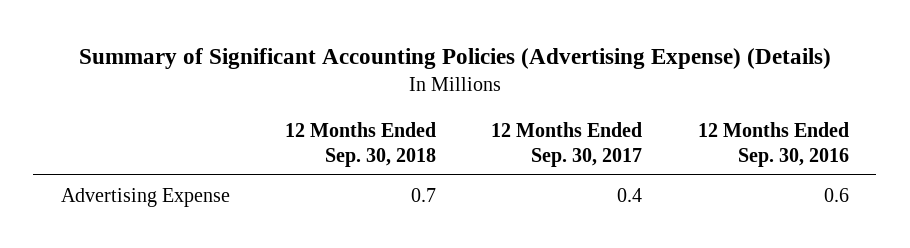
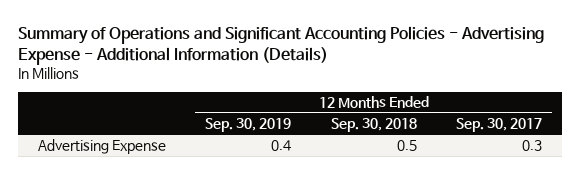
- Summary of Significant Accounting Policies (Advertising Expense) (Details)
+ Summary of Operations and Significant Accounting Policies - Advertising Expense - Additional Information (Details)
- | 12 Months Ended Sep. 30, 2018 | 12 Months Ended Sep. 30, 2017 | 12 Months Ended Sep. 30, 2016
+ | 12 Months Ended Sep. 30, 2019 | 12 Months Ended Sep. 30, 2018 | 12 Months Ended Sep. 30, 2017
- Advertising Expense | 0.7 | 0.4 | 0.6
+ Advertising Expense | 0.4 | 0.5 | 0.3

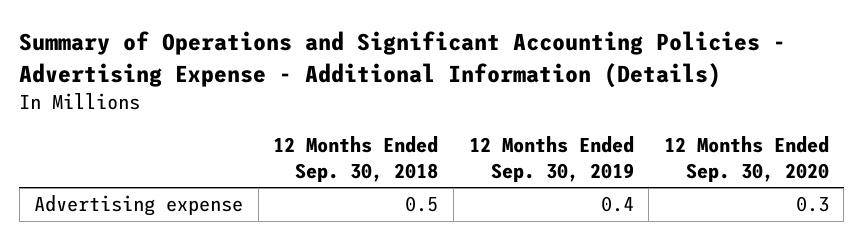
- | 12 Months Ended Sep. 30, 2019 | 12 Months Ended Sep. 30, 2018 | 12 Months Ended Sep. 30, 2017
+ | 12 Months Ended Sep. 30, 2018 | 12 Months Ended Sep. 30, 2019 | 12 Months Ended Sep. 30, 2020
- Advertising Expense | 0.4 | 0.5 | 0.3
+ Advertising expense | 0.5 | 0.4 | 0.3

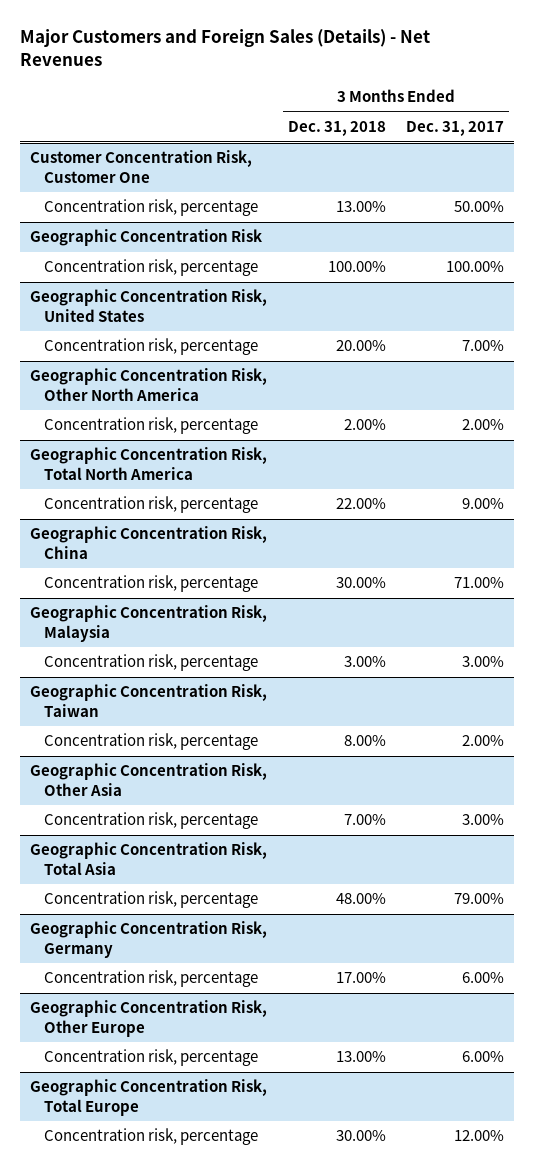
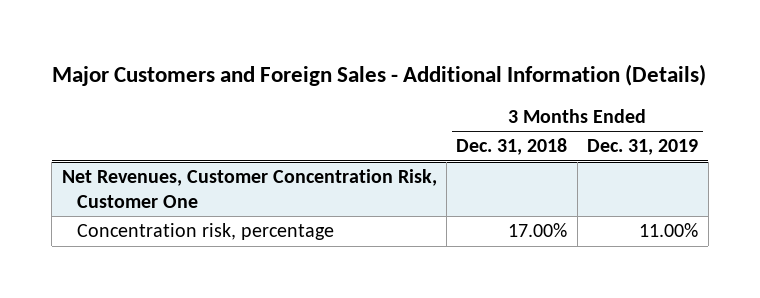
- Major Customers and Foreign Sales (Details) - Net Revenues
+ Major Customers and Foreign Sales - Additional Information (Details)
- | 3 Months Ended Dec. 31, 2018 | 3 Months Ended Dec. 31, 2017
+ | 3 Months Ended Dec. 31, 2018 | 3 Months Ended Dec. 31, 2019
- Customer Concentration Risk, Customer One
- Concentration risk, percentage | 13.00% | 50.00%
- Geographic Concentration Risk
- Concentration risk, percentage | 100.00% | 100.00%
- Geographic Concentration Risk, United States
- Concentration risk, percentage | 20.00% | 7.00%
- Geographic Concentration Risk, Other North America
- Concentration risk, percentage | 2.00% | 2.00%
- Geographic Concentration Risk, Total North America
- Concentration risk, percentage | 22.00% | 9.00%
- Geographic Concentration Risk, China
- Concentration risk, percentage | 30.00% | 71.00%
- Geographic Concentration Risk, Malaysia
- Concentration risk, percentage | 3.00% | 3.00%
- Geographic Concentration Risk, Taiwan
- Concentration risk, percentage | 8.00% | 2.00%
- Geographic Concentration Risk, Other Asia
- Concentration risk, percentage | 7.00% | 3.00%
- Geographic Concentration Risk, Total Asia
- Concentration risk, percentage | 48.00% | 79.00%
- Geographic Concentration Risk, Germany
+ Net Revenues, Customer Concentration Risk, Customer One
- Geographic Concentration Risk, Other Europe
- Concentration risk, percentage | 13.00% | 6.00%
- Geographic Concentration Risk, Total Europe
- Concentration risk, percentage | 30.00% | 12.00%

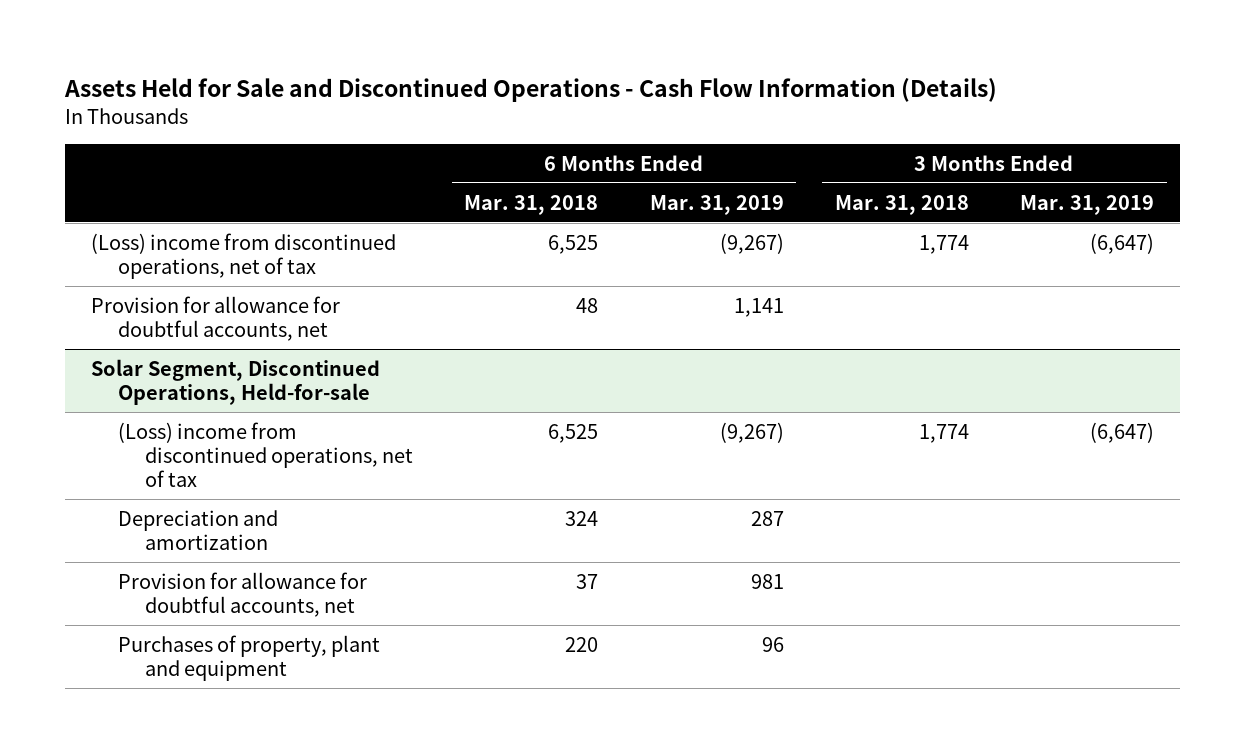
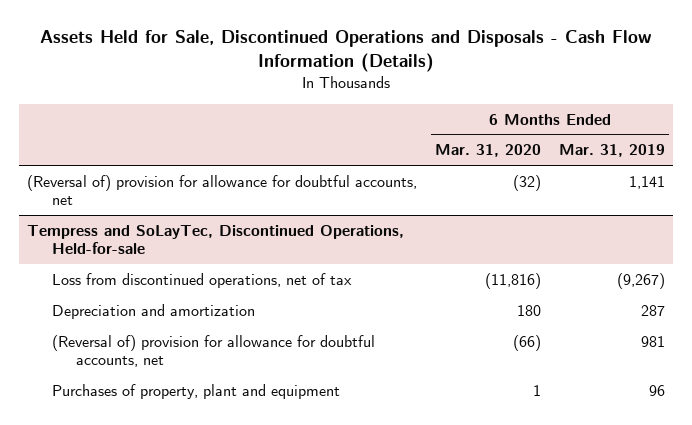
- Assets Held for Sale and Discontinued Operations - Cash Flow Information (Details)
+ Assets Held for Sale, Discontinued Operations and Disposals - Cash Flow Information (Details)
- | 6 Months Ended Mar. 31, 2018 | 6 Months Ended Mar. 31, 2019 | 3 Months Ended Mar. 31, 2018 | 3 Months Ended Mar. 31, 2019
+ | 6 Months Ended Mar. 31, 2020 | 6 Months Ended Mar. 31, 2019
- (Loss) income from discontinued operations, net of tax | 6,525 | (9,267) | 1,774 | (6,647)
- Provision for allowance for doubtful accounts, net | 48 | 1,141 | |
- Solar Segment, Discontinued Operations, Held-for-sale
- (Loss) income from discontinued operations, net of tax | 6,525 | (9,267) | 1,774 | (6,647)
+ (Reversal of) provision for allowance for doubtful accounts, net | (32) | 1,141
+ Tempress and SoLayTec, Discontinued Operations, Held-for-sale
+ Loss from discontinued operations, net of tax | (11,816) | (9,267)
- Provision for allowance for doubtful accounts, net | 37 | 981 | |
+ (Reversal of) provision for allowance for doubtful accounts, net | (66) | 981

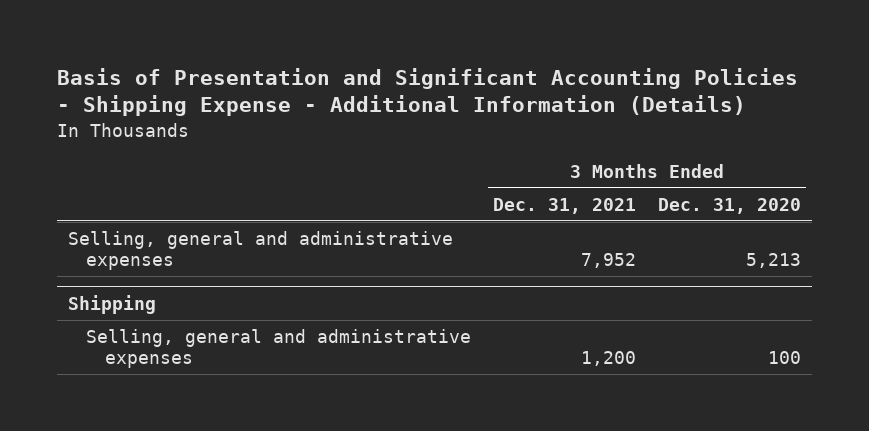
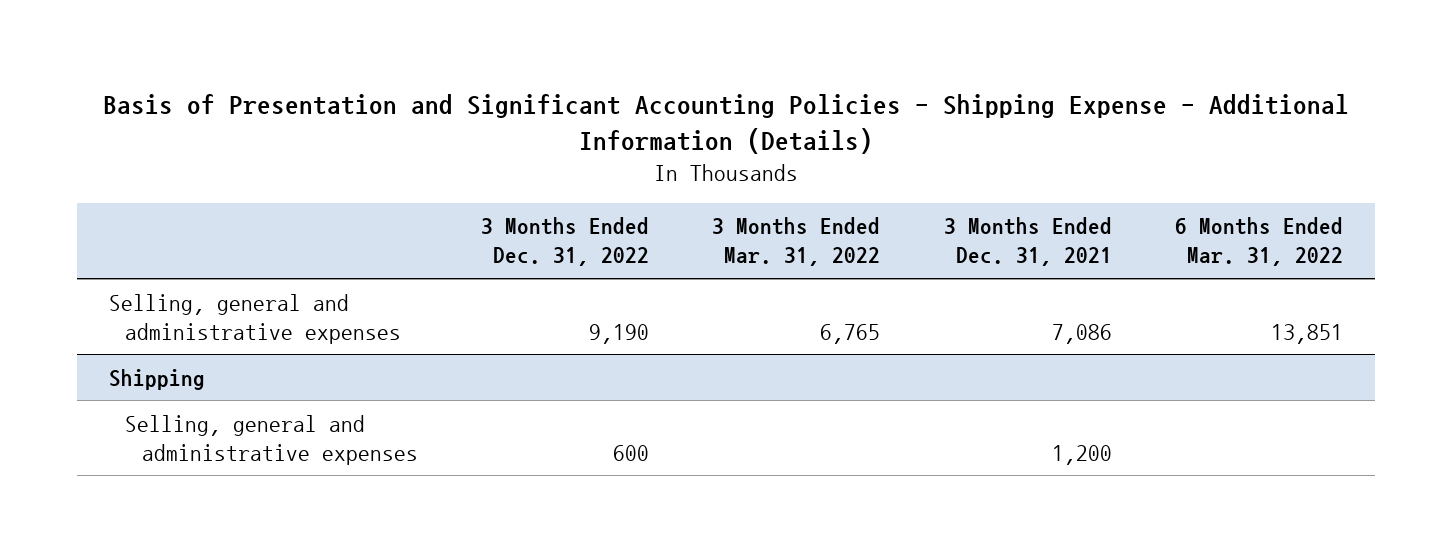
- | 3 Months Ended Dec. 31, 2021 | 3 Months Ended Dec. 31, 2020
+ | 3 Months Ended Dec. 31, 2022 | 3 Months Ended Mar. 31, 2022 | 3 Months Ended Dec. 31, 2021 | 6 Months Ended Mar. 31, 2022
- Selling, general and administrative expenses | 7,952 | 5,213
+ Selling, general and administrative expenses | 9,190 | 6,765 | 7,086 | 13,851

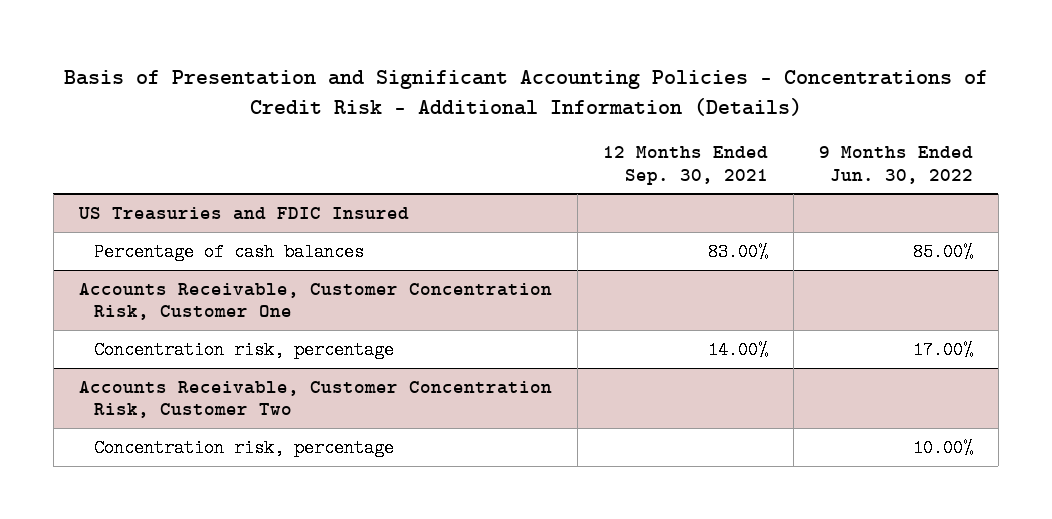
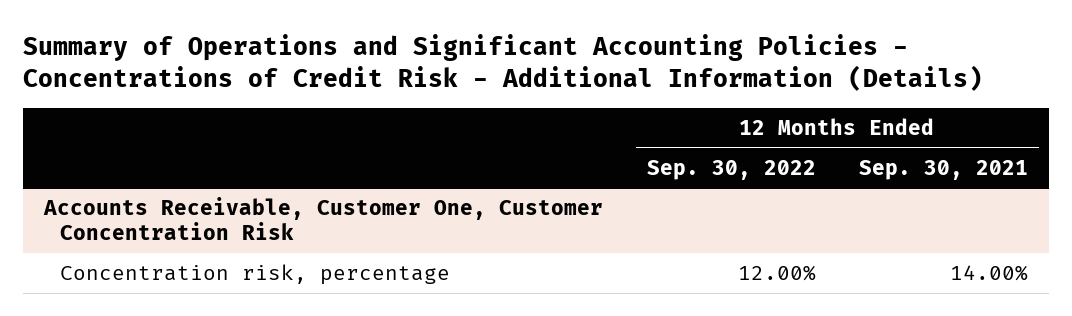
- Basis of Presentation and Significant Accounting Policies - Concentrations of Credit Risk - Additional Information (Details)
+ Summary of Operations and Significant Accounting Policies - Concentrations of Credit Risk - Additional Information (Details)
- | 12 Months Ended Sep. 30, 2021 | 9 Months Ended Jun. 30, 2022
+ | 12 Months Ended Sep. 30, 2022 | 12 Months Ended Sep. 30, 2021
- US Treasuries and FDIC Insured
- Percentage of cash balances | 83.00% | 85.00%
- Accounts Receivable, Customer Concentration Risk, Customer One
+ Accounts Receivable, Customer One, Customer Concentration Risk
- Accounts Receivable, Customer Concentration Risk, Customer Two
- Concentration risk, percentage | | 10.00%

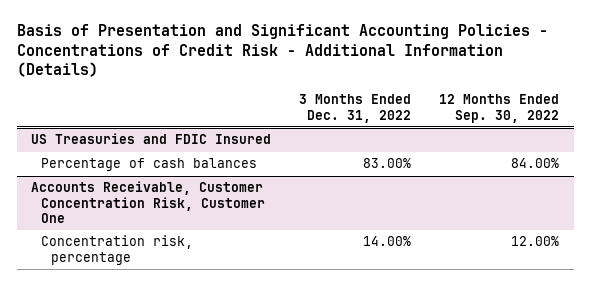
- Summary of Operations and Significant Accounting Policies - Concentrations of Credit Risk - Additional Information (Details)
+ Basis of Presentation and Significant Accounting Policies - Concentrations of Credit Risk - Additional Information (Details)
- | 12 Months Ended Sep. 30, 2022 | 12 Months Ended Sep. 30, 2021
+ | 3 Months Ended Dec. 31, 2022 | 12 Months Ended Sep. 30, 2022
- Accounts Receivable, Customer One, Customer Concentration Risk
+ US Treasuries and FDIC Insured
+ Percentage of cash balances | 83.00% | 84.00%
+ Accounts Receivable, Customer Concentration Risk, Customer One

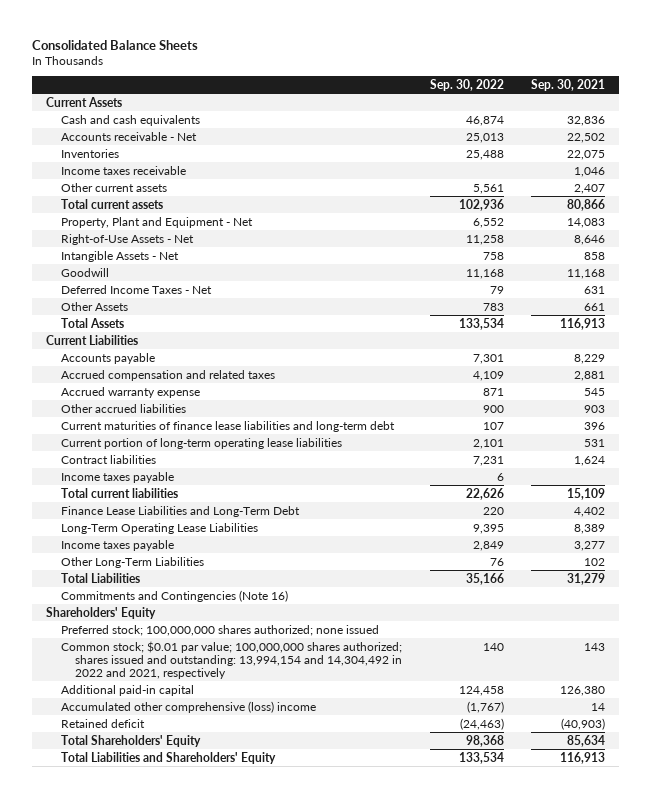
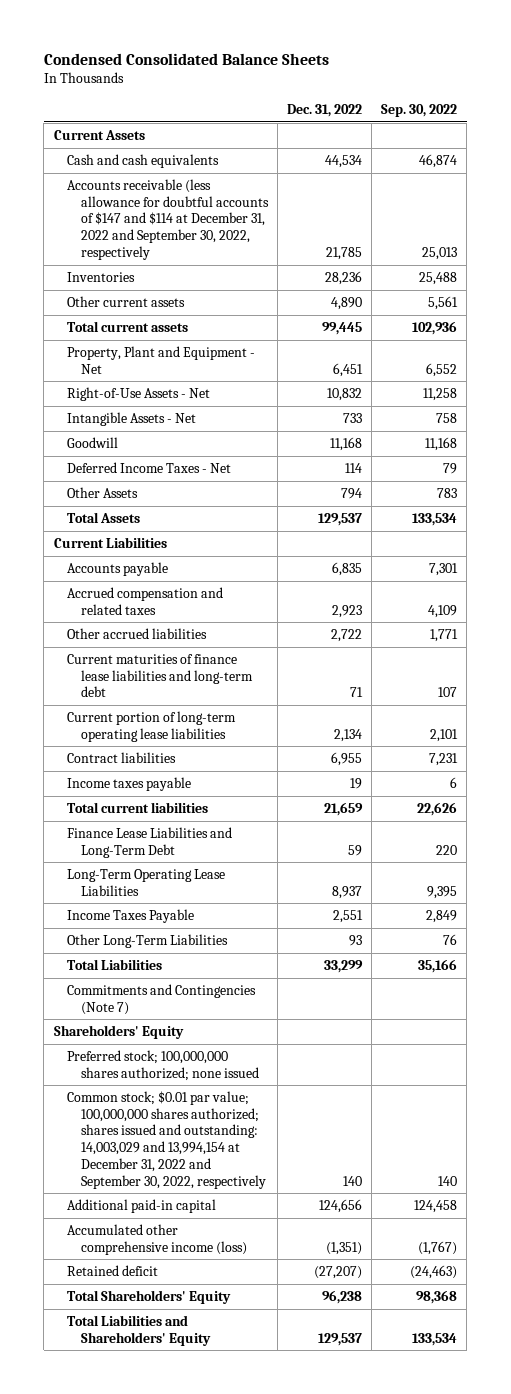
- Consolidated Balance Sheets
+ Condensed Consolidated Balance Sheets
- | Sep. 30, 2022 | Sep. 30, 2021
+ | Dec. 31, 2022 | Sep. 30, 2022
- Accounts receivable - Net | 25,013 | 22,502
+ Accounts receivable (less allowance for doubtful accounts of $147 and $114 at December 31, 2022 and September 30, 2022, respectively | 21,785 | 25,013
- Income taxes receivable | | 1,046
- Accrued warranty expense | 871 | 545
- Other accrued liabilities | 900 | 903
+ Other accrued liabilities | 2,722 | 1,771
- Income taxes payable | 2,849 | 3,277
+ Income Taxes Payable | 2,551 | 2,849
- Commitments and Contingencies (Note 16)
+ Commitments and Contingencies (Note 7)
- Common stock; $0.01 par value; 100,000,000 shares authorized; shares issued and outstanding: 13,994,154 and 14,304,492 in 2022 and 2021, respectively | 140 | 143
+ Common stock; $0.01 par value; 100,000,000 shares authorized; shares issued and outstanding: 14,003,029 and 13,994,154 at December 31, 2022 and September 30, 2022, respectively | 140 | 140
- Accumulated other comprehensive (loss) income | (1,767) | 14
+ Accumulated other comprehensive income (loss) | (1,351) | (1,767)

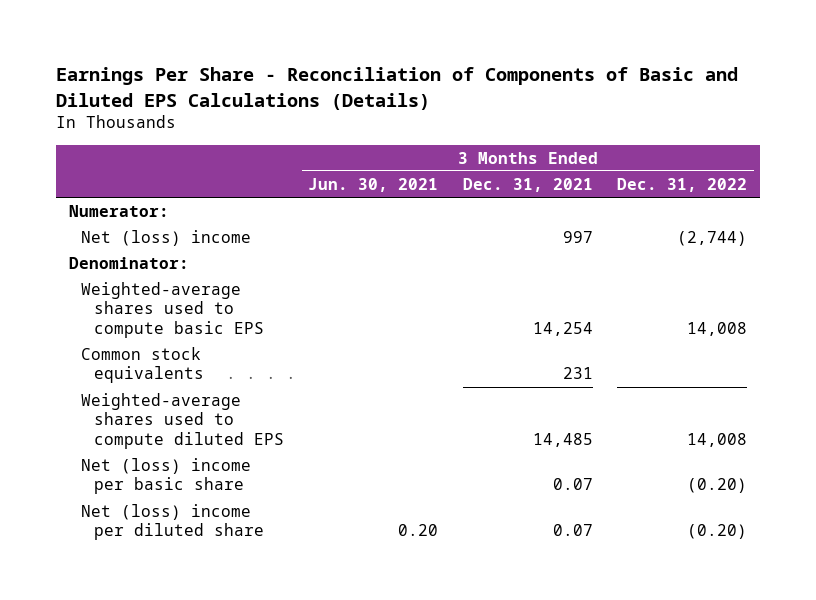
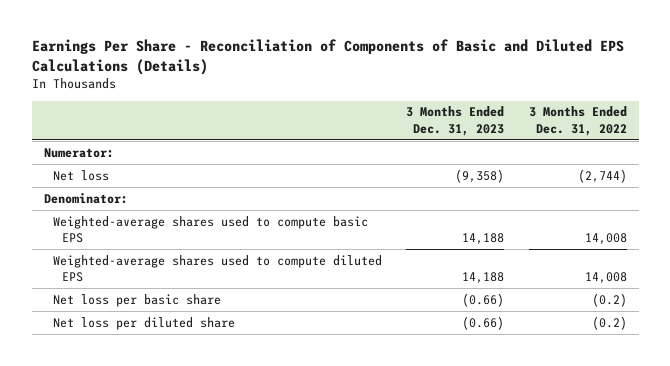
- | 3 Months Ended Jun. 30, 2021 | 3 Months Ended Dec. 31, 2021 | 3 Months Ended Dec. 31, 2022
+ | 3 Months Ended Dec. 31, 2023 | 3 Months Ended Dec. 31, 2022
- Net (loss) income | | 997 | (2,744)
+ Net loss | (9,358) | (2,744)
- Common stock equivalents | | 231 |
- Net (loss) income per basic share | | 0.07 | (0.20)
- Net (loss) income per diluted share | 0.20 | 0.07 | (0.20)
+ Net loss per basic share | (0.66) | (0.2)
+ Net loss per diluted share | (0.66) | (0.2)

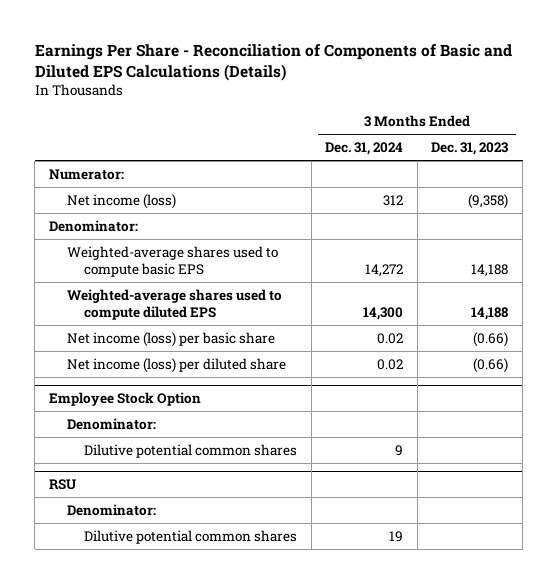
- | 3 Months Ended Dec. 31, 2023 | 3 Months Ended Dec. 31, 2022
+ | 3 Months Ended Dec. 31, 2024 | 3 Months Ended Dec. 31, 2023
- Net loss | (9,358) | (2,744)
+ Net income (loss) | 312 | (9,358)
- Net loss per basic share | (0.66) | (0.2)
- Net loss per diluted share | (0.66) | (0.2)
+ Net income (loss) per basic share | 0.02 | (0.66)
+ Net income (loss) per diluted share | 0.02 | (0.66)
+ Employee Stock Option
+ Denominator:
+ Dilutive potential common shares | 9 |
+ RSU
+ Denominator:
+ Dilutive potential common shares | 19 |

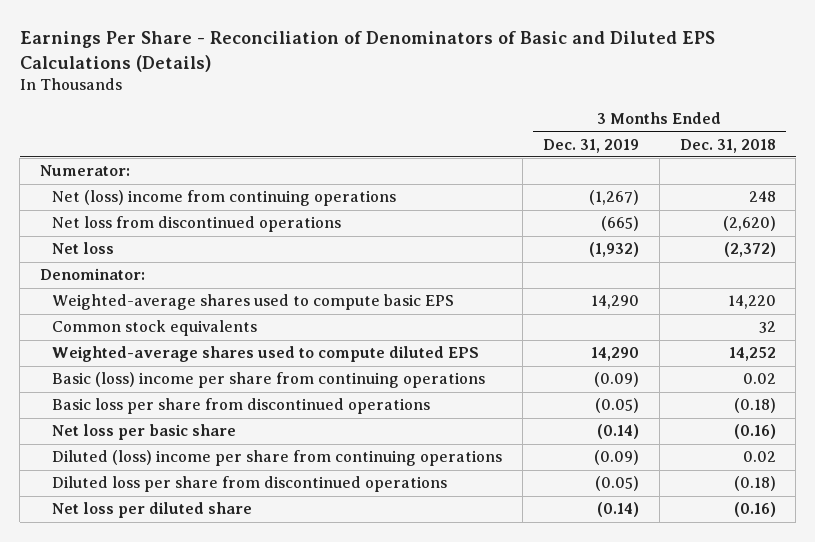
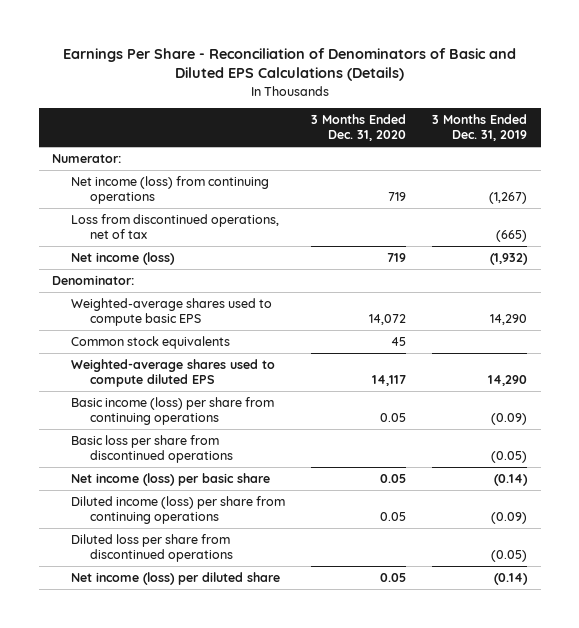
- | 3 Months Ended Dec. 31, 2019 | 3 Months Ended Dec. 31, 2018
+ | 3 Months Ended Dec. 31, 2020 | 3 Months Ended Dec. 31, 2019
- Net (loss) income from continuing operations | (1,267) | 248
- Net loss from discontinued operations | (665) | (2,620)
- Net loss | (1,932) | (2,372)
+ Net income (loss) from continuing operations | 719 | (1,267)
+ Loss from discontinued operations, net of tax | | (665)
+ Net income (loss) | 719 | (1,932)
- Basic (loss) income per share from continuing operations | (0.09) | 0.02
+ Basic income (loss) per share from continuing operations | 0.05 | (0.09)
- Net loss per basic share | (0.14) | (0.16)
- Diluted (loss) income per share from continuing operations | (0.09) | 0.02
+ Net income (loss) per basic share | 0.05 | (0.14)
+ Diluted income (loss) per share from continuing operations | 0.05 | (0.09)
- Net loss per diluted share | (0.14) | (0.16)
+ Net income (loss) per diluted share | 0.05 | (0.14)

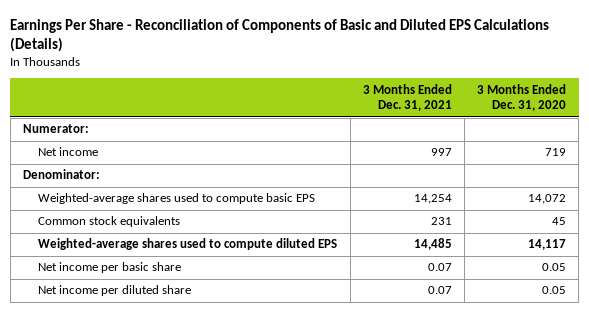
- Earnings Per Share - Reconciliation of Denominators of Basic and Diluted EPS Calculations (Details)
+ Earnings Per Share - Reconciliation of Components of Basic and Diluted EPS Calculations (Details)
- | 3 Months Ended Dec. 31, 2020 | 3 Months Ended Dec. 31, 2019
+ | 3 Months Ended Dec. 31, 2021 | 3 Months Ended Dec. 31, 2020
- Net income (loss) from continuing operations | 719 | (1,267)
- Loss from discontinued operations, net of tax | | (665)
- Net income (loss) | 719 | (1,932)
+ Net income | 997 | 719
- Basic income (loss) per share from continuing operations | 0.05 | (0.09)
- Basic loss per share from discontinued operations | | (0.05)
- Net income (loss) per basic share | 0.05 | (0.14)
- Diluted income (loss) per share from continuing operations | 0.05 | (0.09)
- Diluted loss per share from discontinued operations | | (0.05)
- Net income (loss) per diluted share | 0.05 | (0.14)
+ Net income per basic share | 0.07 | 0.05
+ Net income per diluted share | 0.07 | 0.05

